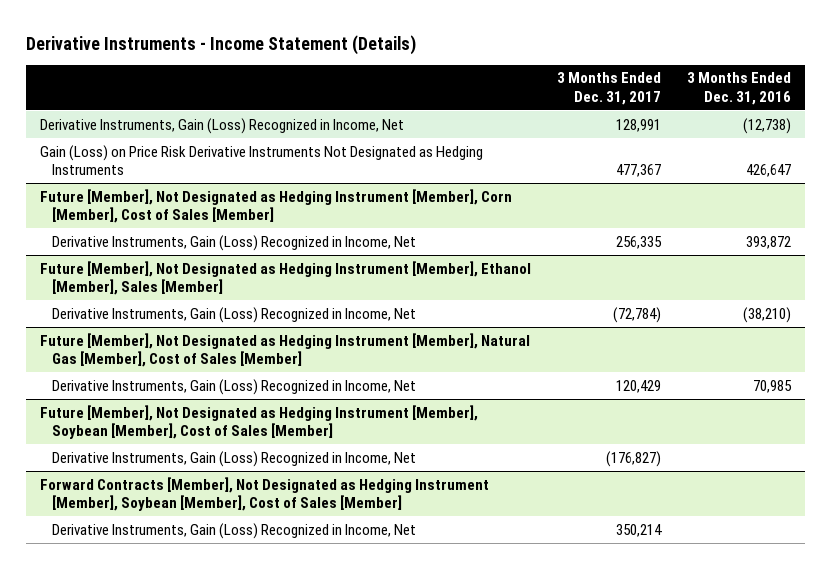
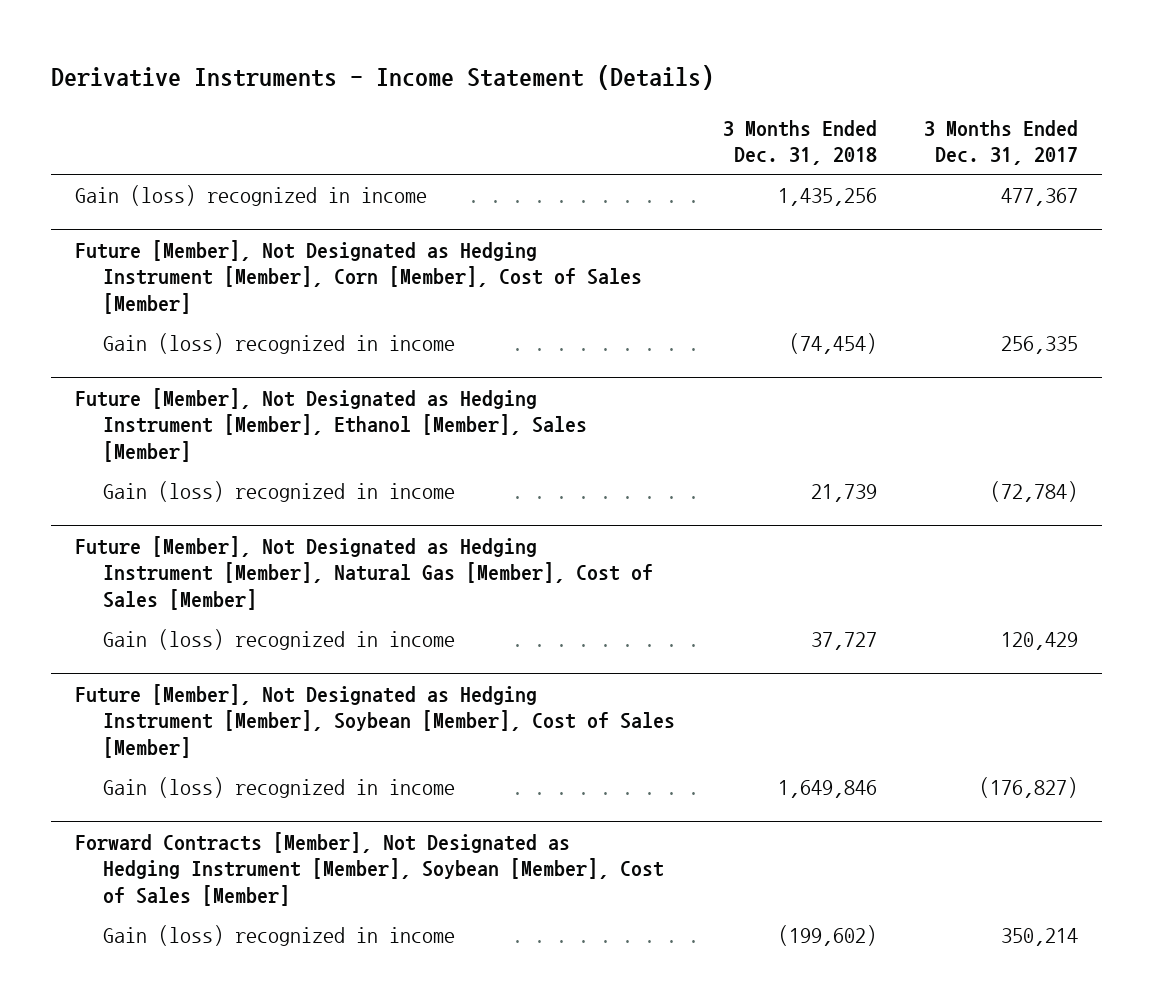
- | 3 Months Ended Dec. 31, 2017 | 3 Months Ended Dec. 31, 2016
+ | 3 Months Ended Dec. 31, 2018 | 3 Months Ended Dec. 31, 2017
- Derivative Instruments, Gain (Loss) Recognized in Income, Net | 128,991 | (12,738)
- Gain (Loss) on Price Risk Derivative Instruments Not Designated as Hedging Instruments | 477,367 | 426,647
+ Gain (loss) recognized in income | 1,435,256 | 477,367
@ Future [Member], Not Designated as Hedging Instrument [Member], Corn [Member], Cost of Sales [Member]
- Derivative Instruments, Gain (Loss) Recognized in Income, Net | 256,335 | 393,872
+ Gain (loss) recognized in income | (74,454) | 256,335
@ Future [Member], Not Designated as Hedging Instrument [Member], Ethanol [Member], Sales [Member]
- Derivative Instruments, Gain (Loss) Recognized in Income, Net | (72,784) | (38,210)
+ Gain (loss) recognized in income | 21,739 | (72,784)
@ Future [Member], Not Designated as Hedging Instrument [Member], Natural Gas [Member], Cost of Sales [Member]
- Derivative Instruments, Gain (Loss) Recognized in Income, Net | 120,429 | 70,985
+ Gain (loss) recognized in income | 37,727 | 120,429
@ Future [Member], Not Designated as Hedging Instrument [Member], Soybean [Member], Cost of Sales [Member]
- Derivative Instruments, Gain (Loss) Recognized in Income, Net | (176,827) |
+ Gain (loss) recognized in income | 1,649,846 | (176,827)
@ Forward Contracts [Member], Not Designated as Hedging Instrument [Member], Soybean [Member], Cost of Sales [Member]
- Derivative Instruments, Gain (Loss) Recognized in Income, Net | 350,214 |
+ Gain (loss) recognized in income | (199,602) | 350,214

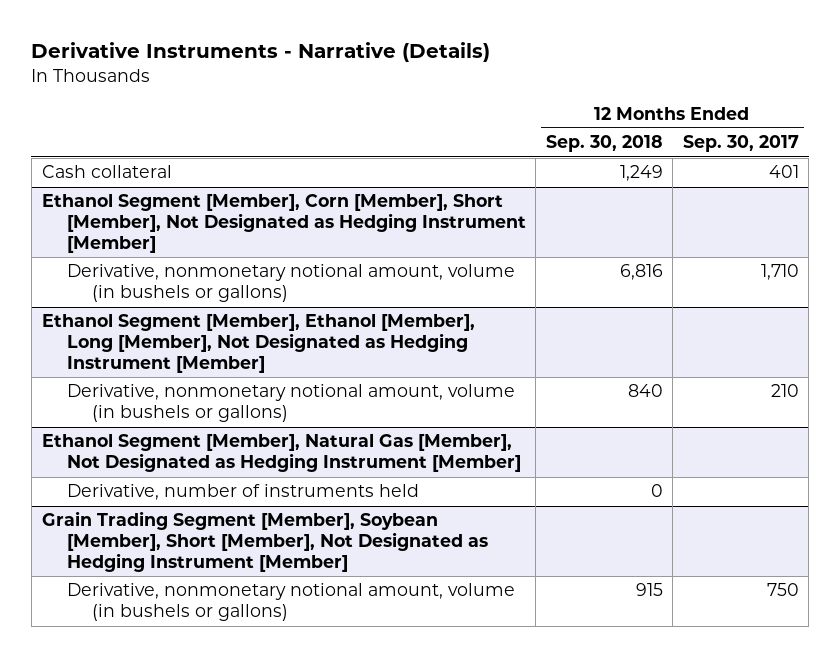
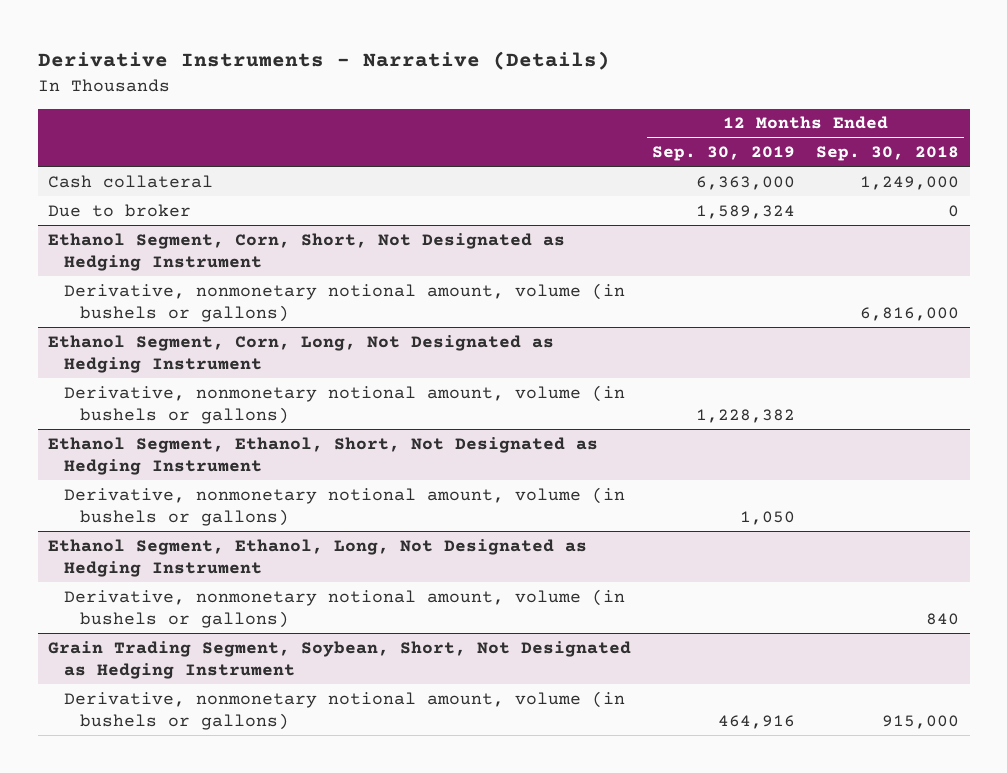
- | 12 Months Ended Sep. 30, 2018 | 12 Months Ended Sep. 30, 2017
+ | 12 Months Ended Sep. 30, 2019 | 12 Months Ended Sep. 30, 2018
- Cash collateral | 1,249 | 401
- Ethanol Segment [Member], Corn [Member], Short [Member], Not Designated as Hedging Instrument [Member]
- Derivative, nonmonetary notional amount, volume (in bushels or gallons) | 6,816 | 1,710
- Ethanol Segment [Member], Ethanol [Member], Long [Member], Not Designated as Hedging Instrument [Member]
+ Cash collateral | 6,363,000 | 1,249,000
+ Due to broker | 1,589,324 | 0
+ Ethanol Segment, Corn, Short, Not Designated as Hedging Instrument
+ Derivative, nonmonetary notional amount, volume (in bushels or gallons) | | 6,816,000
+ Ethanol Segment, Corn, Long, Not Designated as Hedging Instrument
+ Derivative, nonmonetary notional amount, volume (in bushels or gallons) | 1,228,382 |
+ Ethanol Segment, Ethanol, Short, Not Designated as Hedging Instrument
+ Derivative, nonmonetary notional amount, volume (in bushels or gallons) | 1,050 |
+ Ethanol Segment, Ethanol, Long, Not Designated as Hedging Instrument
- Ethanol Segment [Member], Natural Gas [Member], Not Designated as Hedging Instrument [Member]
- Derivative, number of instruments held | 0 |
- Grain Trading Segment [Member], Soybean [Member], Short [Member], Not Designated as Hedging Instrument [Member]
- Derivative, nonmonetary notional amount, volume (in bushels or gallons) | 915 | 750
+ Grain Trading Segment, Soybean, Short, Not Designated as Hedging Instrument
+ Derivative, nonmonetary notional amount, volume (in bushels or gallons) | 464,916 | 915,000

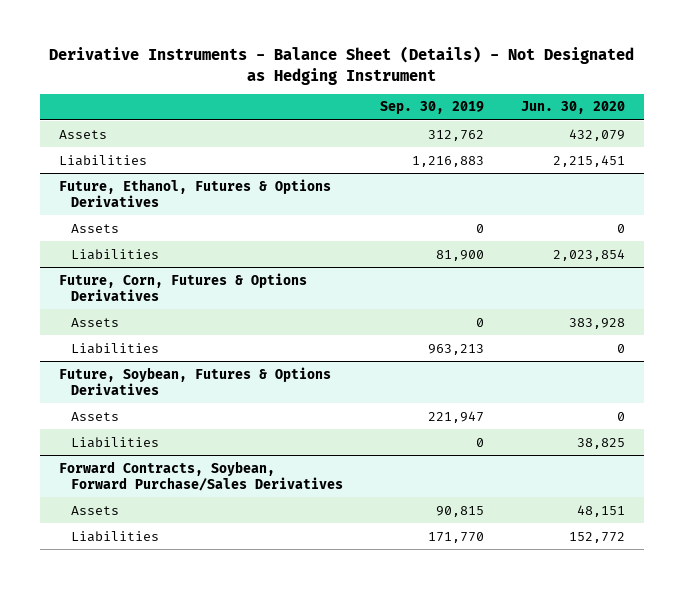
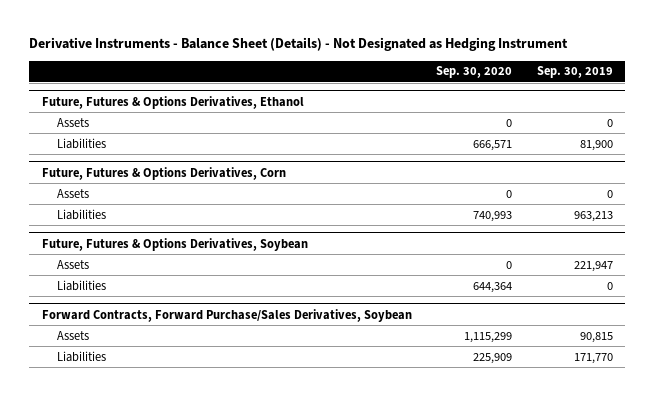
- | Sep. 30, 2019 | Jun. 30, 2020
+ | Sep. 30, 2020 | Sep. 30, 2019
- Assets | 312,762 | 432,079
- Liabilities | 1,216,883 | 2,215,451
- Future, Ethanol, Futures & Options Derivatives
+ Future, Futures & Options Derivatives, Ethanol
- Future, Corn, Futures & Options Derivatives
+ Future, Futures & Options Derivatives, Corn
- Future, Soybean, Futures & Options Derivatives
+ Future, Futures & Options Derivatives, Soybean
- Forward Contracts, Soybean, Forward Purchase/Sales Derivatives
+ Forward Contracts, Forward Purchase/Sales Derivatives, Soybean

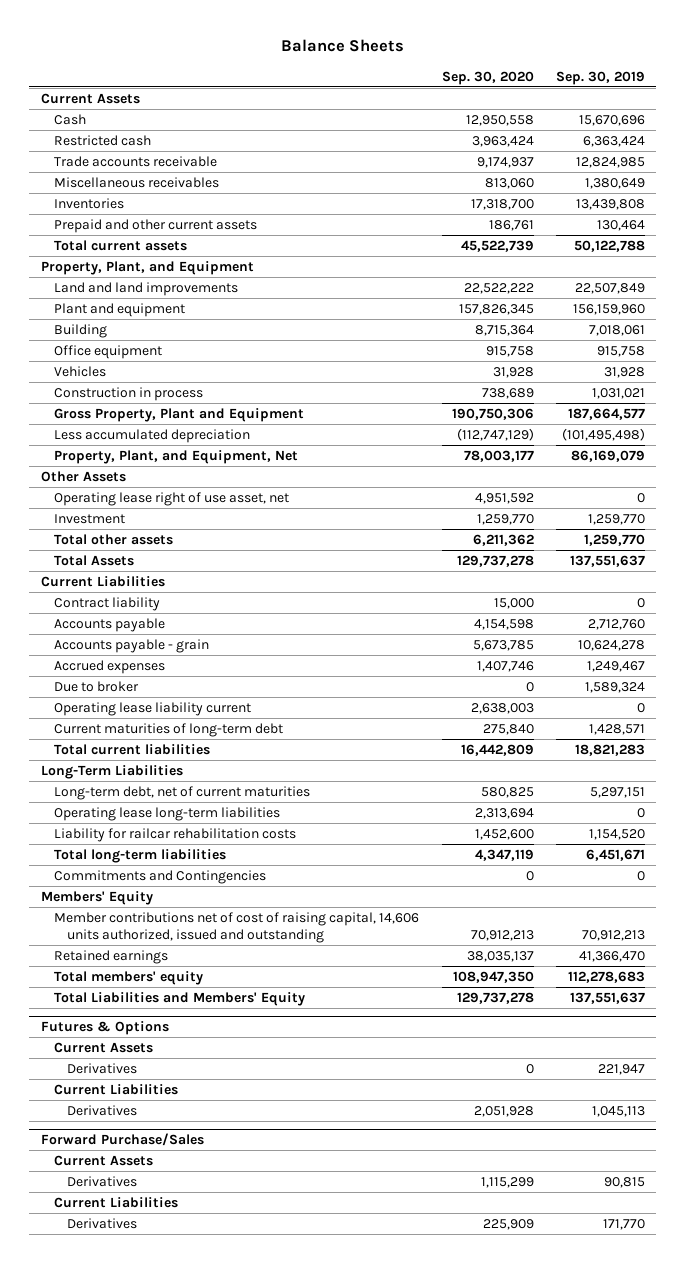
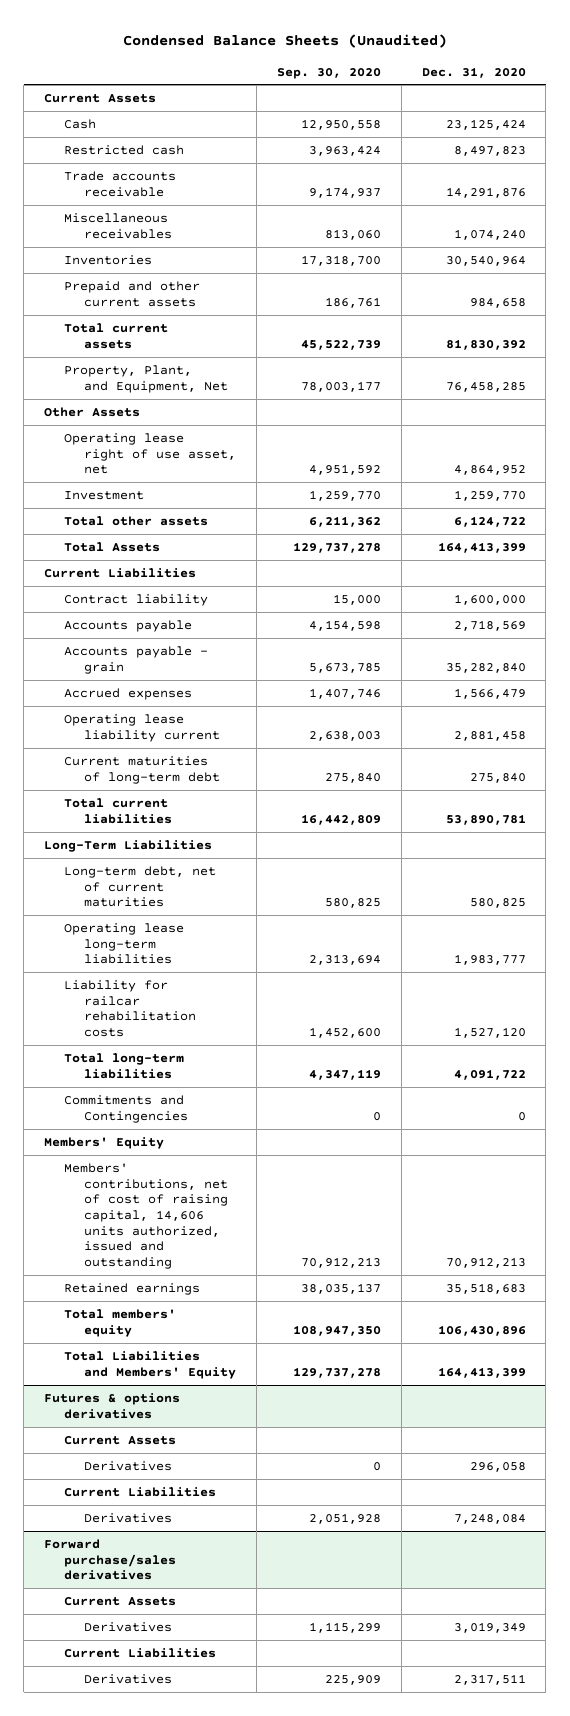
- Balance Sheets
+ Condensed Balance Sheets (Unaudited)
- | Sep. 30, 2020 | Sep. 30, 2019
+ | Sep. 30, 2020 | Dec. 31, 2020
- Property, Plant, and Equipment
- Land and land improvements | 22,522,222 | 22,507,849
- Plant and equipment | 157,826,345 | 156,159,960
- Building | 8,715,364 | 7,018,061
- Office equipment | 915,758 | 915,758
- Vehicles | 31,928 | 31,928
- Construction in process | 738,689 | 1,031,021
- Gross Property, Plant and Equipment | 190,750,306 | 187,664,577
- Less accumulated depreciation | (112,747,129) | (101,495,498)
- Due to broker | 0 | 1,589,324
- Member contributions net of cost of raising capital, 14,606 units authorized, issued and outstanding | 70,912,213 | 70,912,213
+ Members' contributions, net of cost of raising capital, 14,606 units authorized, issued and outstanding | 70,912,213 | 70,912,213
- Futures & Options
+ Futures & options derivatives
- Forward Purchase/Sales
+ Forward purchase/sales derivatives

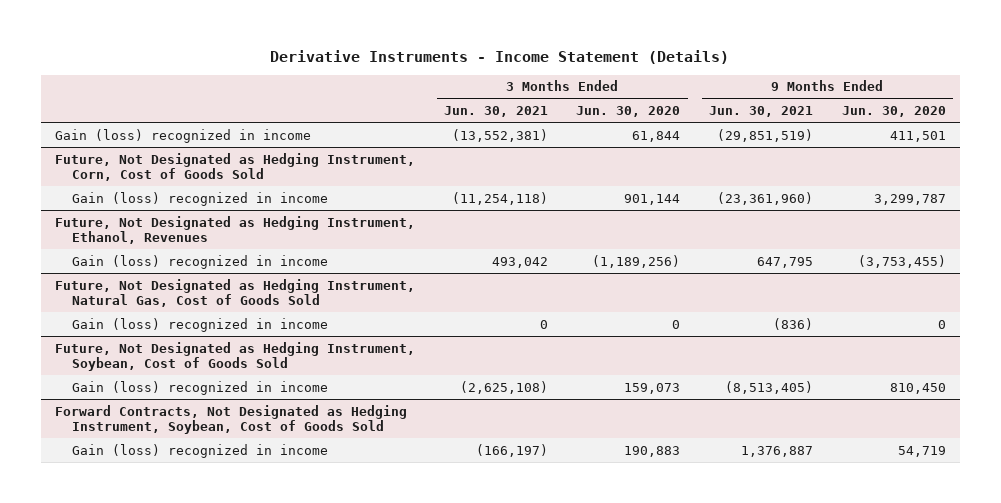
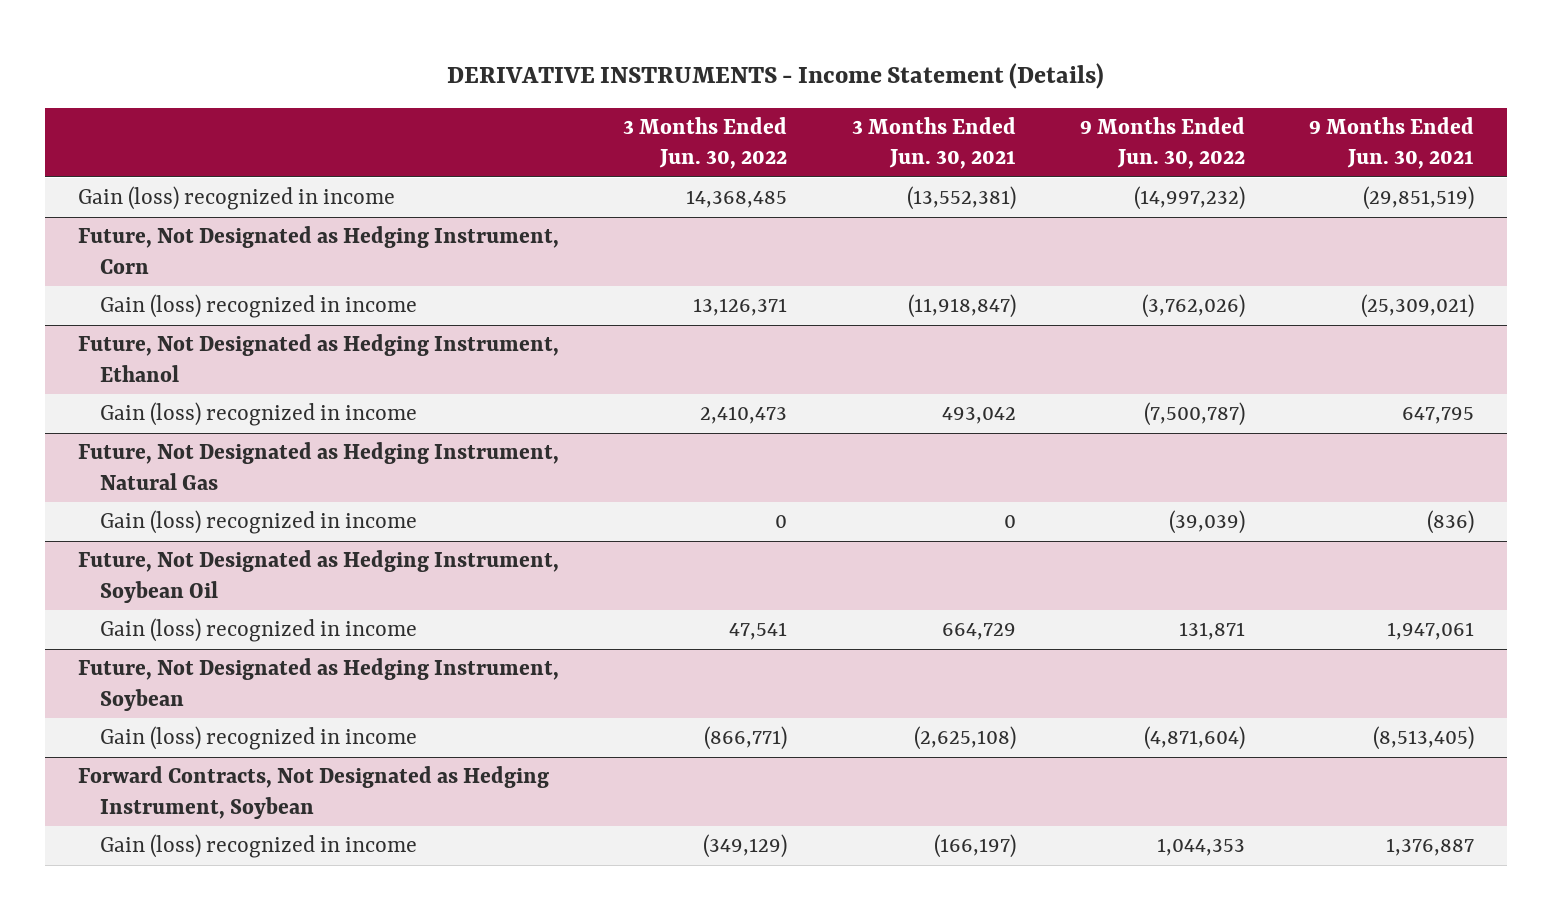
- Derivative Instruments - Income Statement (Details)
+ DERIVATIVE INSTRUMENTS - Income Statement (Details)
- | 3 Months Ended Jun. 30, 2021 | 3 Months Ended Jun. 30, 2020 | 9 Months Ended Jun. 30, 2021 | 9 Months Ended Jun. 30, 2020
+ | 3 Months Ended Jun. 30, 2022 | 3 Months Ended Jun. 30, 2021 | 9 Months Ended Jun. 30, 2022 | 9 Months Ended Jun. 30, 2021
- Future, Not Designated as Hedging Instrument, Corn, Cost of Goods Sold
- Gain (loss) recognized in income | (11,254,118) | 901,144 | (23,361,960) | 3,299,787
- Future, Not Designated as Hedging Instrument, Ethanol, Revenues
+ Future, Not Designated as Hedging Instrument, Corn
+ Gain (loss) recognized in income | 13,126,371 | (11,918,847) | (3,762,026) | (25,309,021)
+ Future, Not Designated as Hedging Instrument, Ethanol
- Future, Not Designated as Hedging Instrument, Natural Gas, Cost of Goods Sold
+ Future, Not Designated as Hedging Instrument, Natural Gas
- Future, Not Designated as Hedging Instrument, Soybean, Cost of Goods Sold
+ Future, Not Designated as Hedging Instrument, Soybean Oil
+ Gain (loss) recognized in income | 47,541 | 664,729 | 131,871 | 1,947,061
+ Future, Not Designated as Hedging Instrument, Soybean
- Forward Contracts, Not Designated as Hedging Instrument, Soybean, Cost of Goods Sold
+ Forward Contracts, Not Designated as Hedging Instrument, Soybean

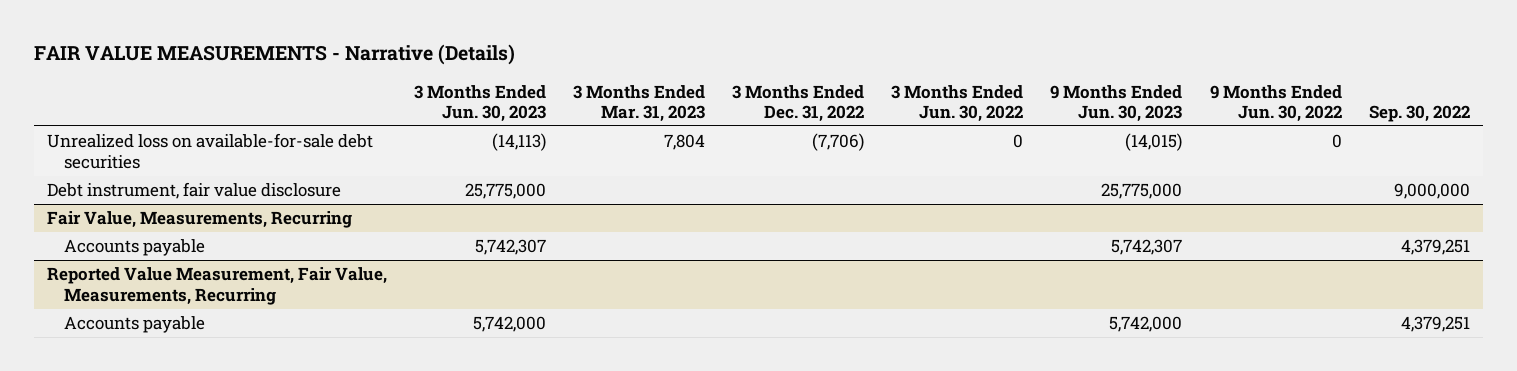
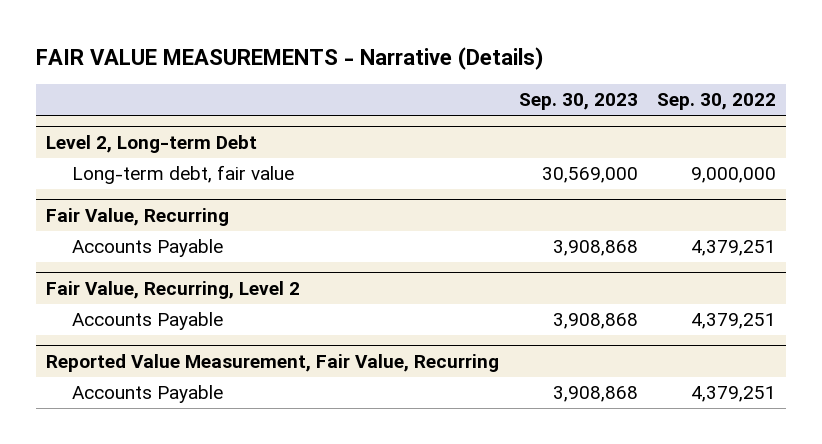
- | 3 Months Ended Jun. 30, 2023 | 3 Months Ended Mar. 31, 2023 | 3 Months Ended Dec. 31, 2022 | 3 Months Ended Jun. 30, 2022 | 9 Months Ended Jun. 30, 2023 | 9 Months Ended Jun. 30, 2022 | Sep. 30, 2022
+ | Sep. 30, 2023 | Sep. 30, 2022
- Unrealized loss on available-for-sale debt securities | (14,113) | 7,804 | (7,706) | 0 | (14,015) | 0 |
- Debt instrument, fair value disclosure | 25,775,000 | | | | 25,775,000 | | 9,000,000
- Fair Value, Measurements, Recurring
- Accounts payable | 5,742,307 | | | | 5,742,307 | | 4,379,251
- Reported Value Measurement, Fair Value, Measurements, Recurring
- Accounts payable | 5,742,000 | | | | 5,742,000 | | 4,379,251
+ Level 2, Long-term Debt
+ Long-term debt, fair value | 30,569,000 | 9,000,000
+ Fair Value, Recurring
+ Accounts Payable | 3,908,868 | 4,379,251
+ Fair Value, Recurring, Level 2
+ Accounts Payable | 3,908,868 | 4,379,251
+ Reported Value Measurement, Fair Value, Recurring
+ Accounts Payable | 3,908,868 | 4,379,251

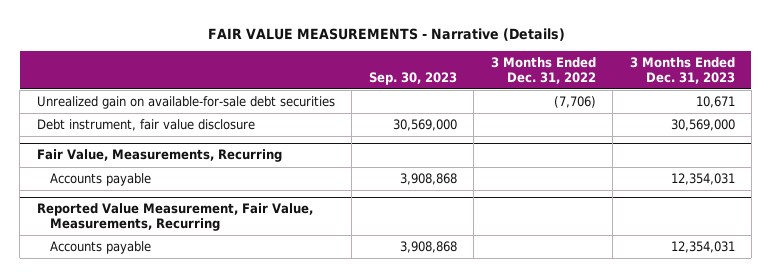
- | Sep. 30, 2023 | Sep. 30, 2022
+ | Sep. 30, 2023 | 3 Months Ended Dec. 31, 2022 | 3 Months Ended Dec. 31, 2023
- Level 2, Long-term Debt
- Long-term debt, fair value | 30,569,000 | 9,000,000
- Fair Value, Recurring
- Accounts Payable | 3,908,868 | 4,379,251
- Fair Value, Recurring, Level 2
- Accounts Payable | 3,908,868 | 4,379,251
- Reported Value Measurement, Fair Value, Recurring
- Accounts Payable | 3,908,868 | 4,379,251
+ Unrealized gain on available-for-sale debt securities | | (7,706) | 10,671
+ Debt instrument, fair value disclosure | 30,569,000 | | 30,569,000
+ Fair Value, Measurements, Recurring
+ Accounts payable | 3,908,868 | | 12,354,031
+ Reported Value Measurement, Fair Value, Measurements, Recurring
+ Accounts payable | 3,908,868 | | 12,354,031

